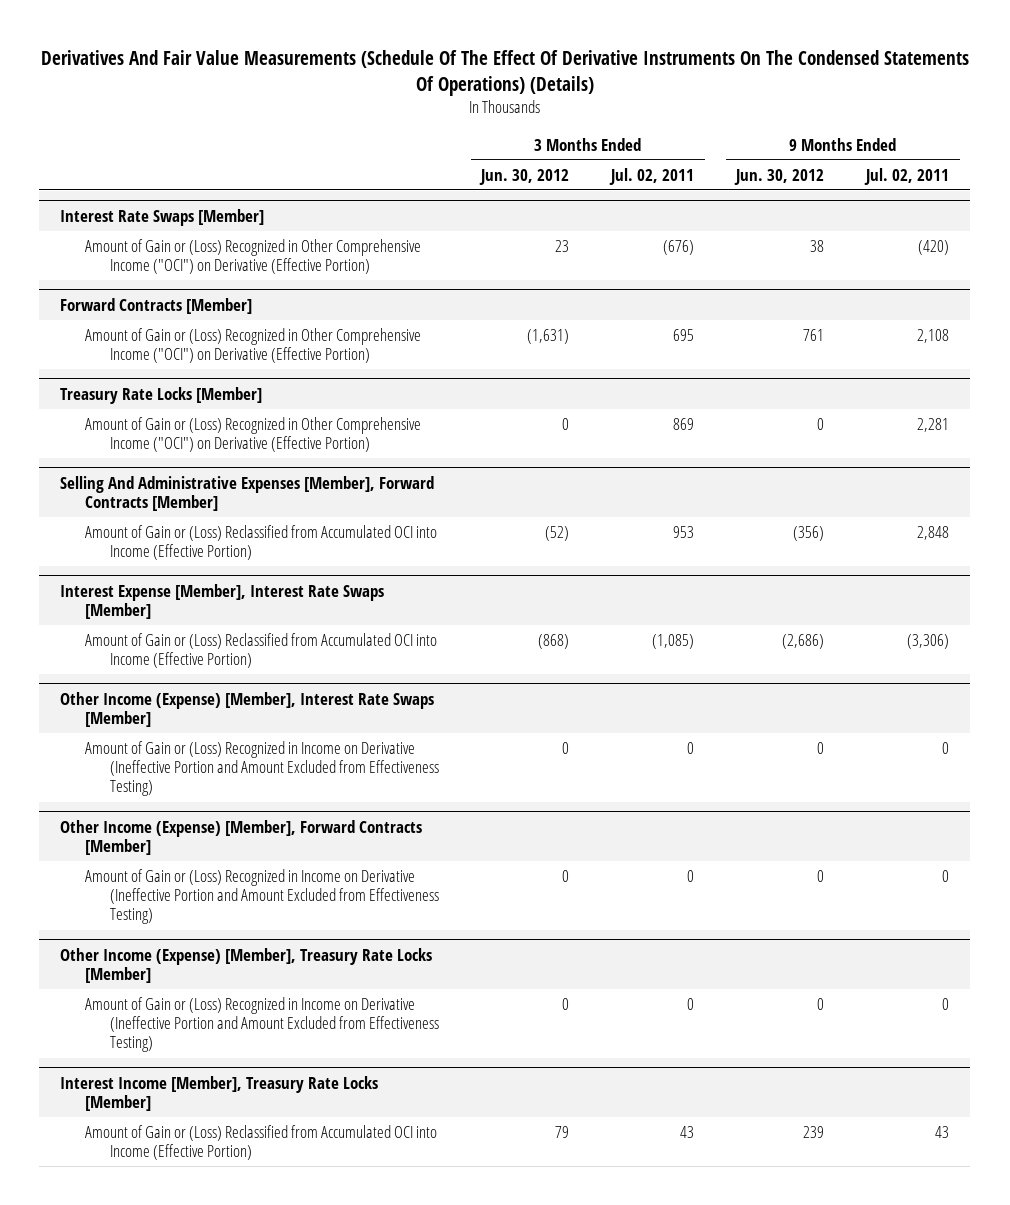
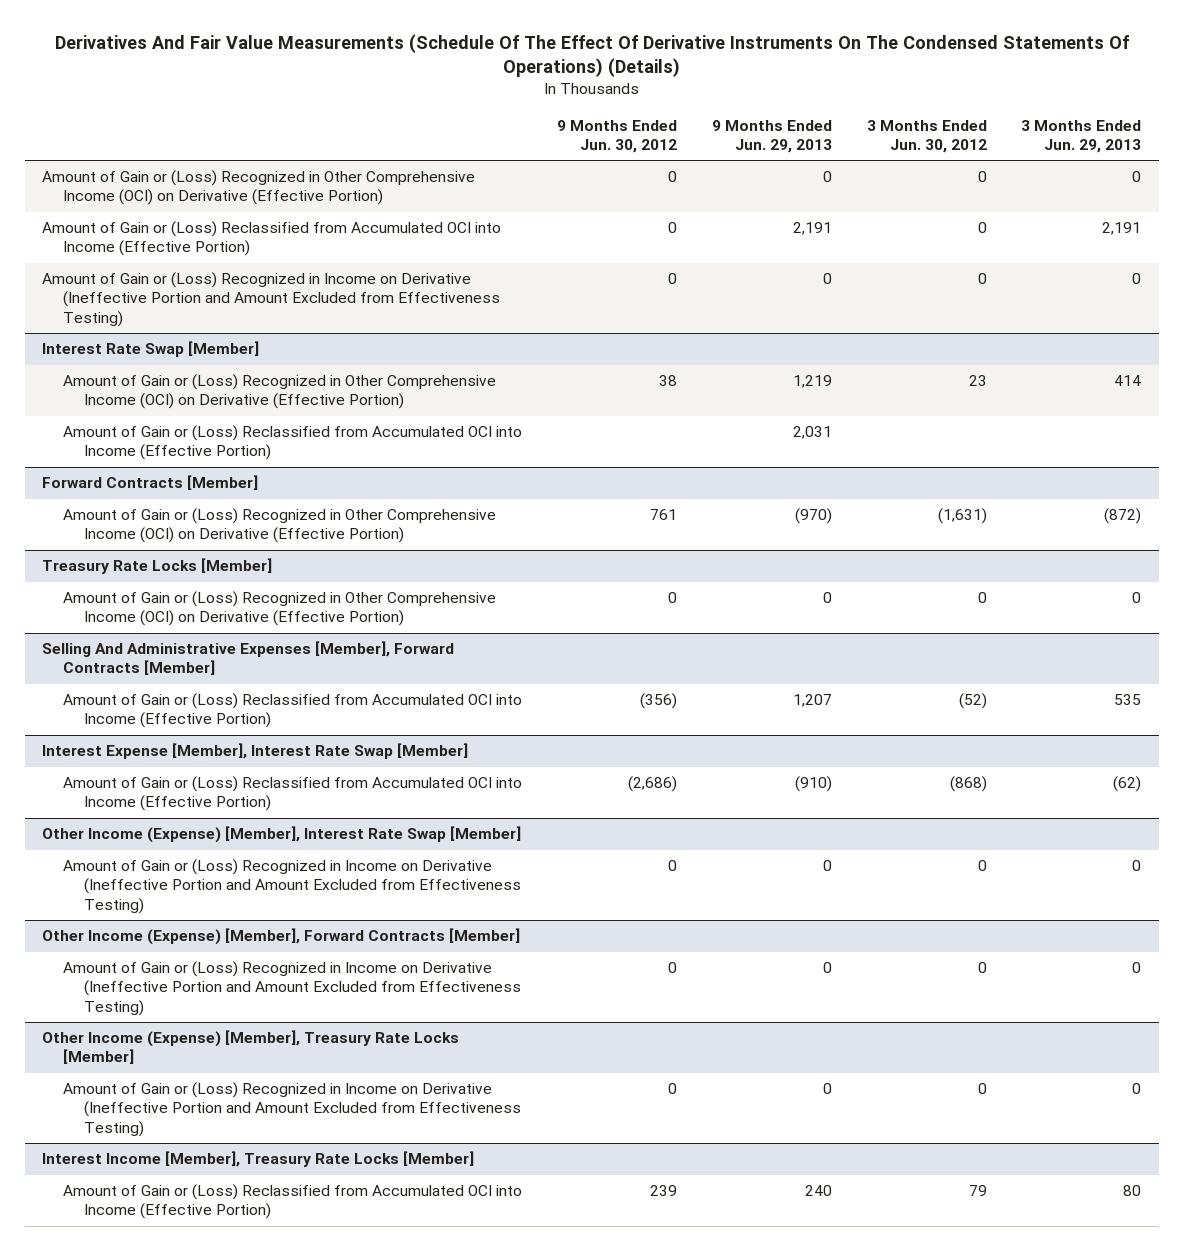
- | 3 Months Ended Jun. 30, 2012 | 3 Months Ended Jul. 02, 2011 | 9 Months Ended Jun. 30, 2012 | 9 Months Ended Jul. 02, 2011
+ | 9 Months Ended Jun. 30, 2012 | 9 Months Ended Jun. 29, 2013 | 3 Months Ended Jun. 30, 2012 | 3 Months Ended Jun. 29, 2013
- Interest Rate Swaps [Member]
- Amount of Gain or (Loss) Recognized in Other Comprehensive Income ("OCI") on Derivative (Effective Portion) | 23 | (676) | 38 | (420)
+ Amount of Gain or (Loss) Recognized in Other Comprehensive Income (OCI) on Derivative (Effective Portion) | 0 | 0 | 0 | 0
+ Amount of Gain or (Loss) Reclassified from Accumulated OCI into Income (Effective Portion) | 0 | 2,191 | 0 | 2,191
+ Amount of Gain or (Loss) Recognized in Income on Derivative (Ineffective Portion and Amount Excluded from Effectiveness Testing) | 0 | 0 | 0 | 0
+ Interest Rate Swap [Member]
+ Amount of Gain or (Loss) Recognized in Other Comprehensive Income (OCI) on Derivative (Effective Portion) | 38 | 1,219 | 23 | 414
+ Amount of Gain or (Loss) Reclassified from Accumulated OCI into Income (Effective Portion) | | 2,031 | |
@ Forward Contracts [Member]
- Amount of Gain or (Loss) Recognized in Other Comprehensive Income ("OCI") on Derivative (Effective Portion) | (1,631) | 695 | 761 | 2,108
+ Amount of Gain or (Loss) Recognized in Other Comprehensive Income (OCI) on Derivative (Effective Portion) | 761 | (970) | (1,631) | (872)
@ Treasury Rate Locks [Member]
- Amount of Gain or (Loss) Recognized in Other Comprehensive Income ("OCI") on Derivative (Effective Portion) | 0 | 869 | 0 | 2,281
+ Amount of Gain or (Loss) Recognized in Other Comprehensive Income (OCI) on Derivative (Effective Portion) | 0 | 0 | 0 | 0
- Interest Expense [Member], Interest Rate Swaps [Member]
+ Interest Expense [Member], Interest Rate Swap [Member]
- Other Income (Expense) [Member], Interest Rate Swaps [Member]
+ Other Income (Expense) [Member], Interest Rate Swap [Member]

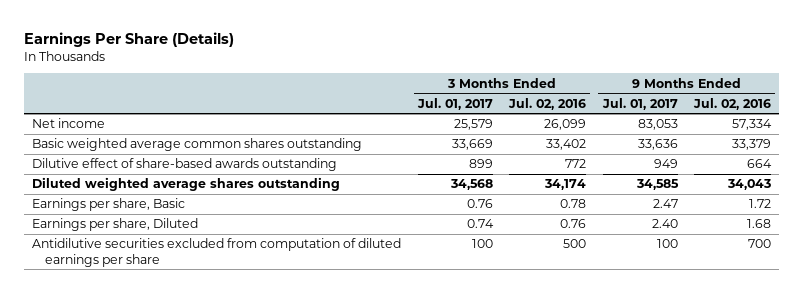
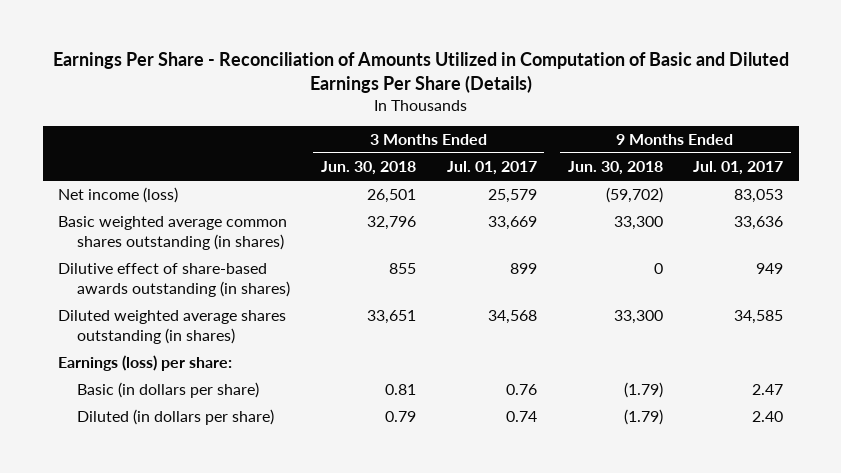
- Earnings Per Share (Details)
+ Earnings Per Share - Reconciliation of Amounts Utilized in Computation of Basic and Diluted Earnings Per Share (Details)
- | 3 Months Ended Jul. 01, 2017 | 3 Months Ended Jul. 02, 2016 | 9 Months Ended Jul. 01, 2017 | 9 Months Ended Jul. 02, 2016
+ | 3 Months Ended Jun. 30, 2018 | 3 Months Ended Jul. 01, 2017 | 9 Months Ended Jun. 30, 2018 | 9 Months Ended Jul. 01, 2017
- Net income | 25,579 | 26,099 | 83,053 | 57,334
- Basic weighted average common shares outstanding | 33,669 | 33,402 | 33,636 | 33,379
- Dilutive effect of share-based awards outstanding | 899 | 772 | 949 | 664
- Diluted weighted average shares outstanding | 34,568 | 34,174 | 34,585 | 34,043
- Earnings per share, Basic | 0.76 | 0.78 | 2.47 | 1.72
- Earnings per share, Diluted | 0.74 | 0.76 | 2.40 | 1.68
- Antidilutive securities excluded from computation of diluted earnings per share | 100 | 500 | 100 | 700
+ Net income (loss) | 26,501 | 25,579 | (59,702) | 83,053
+ Basic weighted average common shares outstanding (in shares) | 32,796 | 33,669 | 33,300 | 33,636
+ Dilutive effect of share-based awards outstanding (in shares) | 855 | 899 | 0 | 949
+ Diluted weighted average shares outstanding (in shares) | 33,651 | 34,568 | 33,300 | 34,585
+ Earnings (loss) per share:
+ Basic (in dollars per share) | 0.81 | 0.76 | (1.79) | 2.47
+ Diluted (in dollars per share) | 0.79 | 0.74 | (1.79) | 2.40

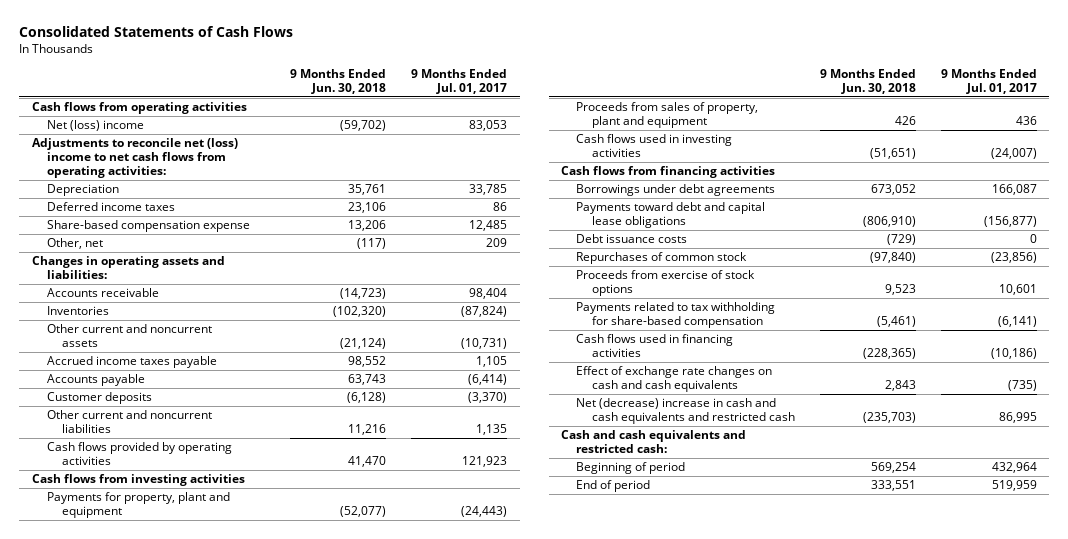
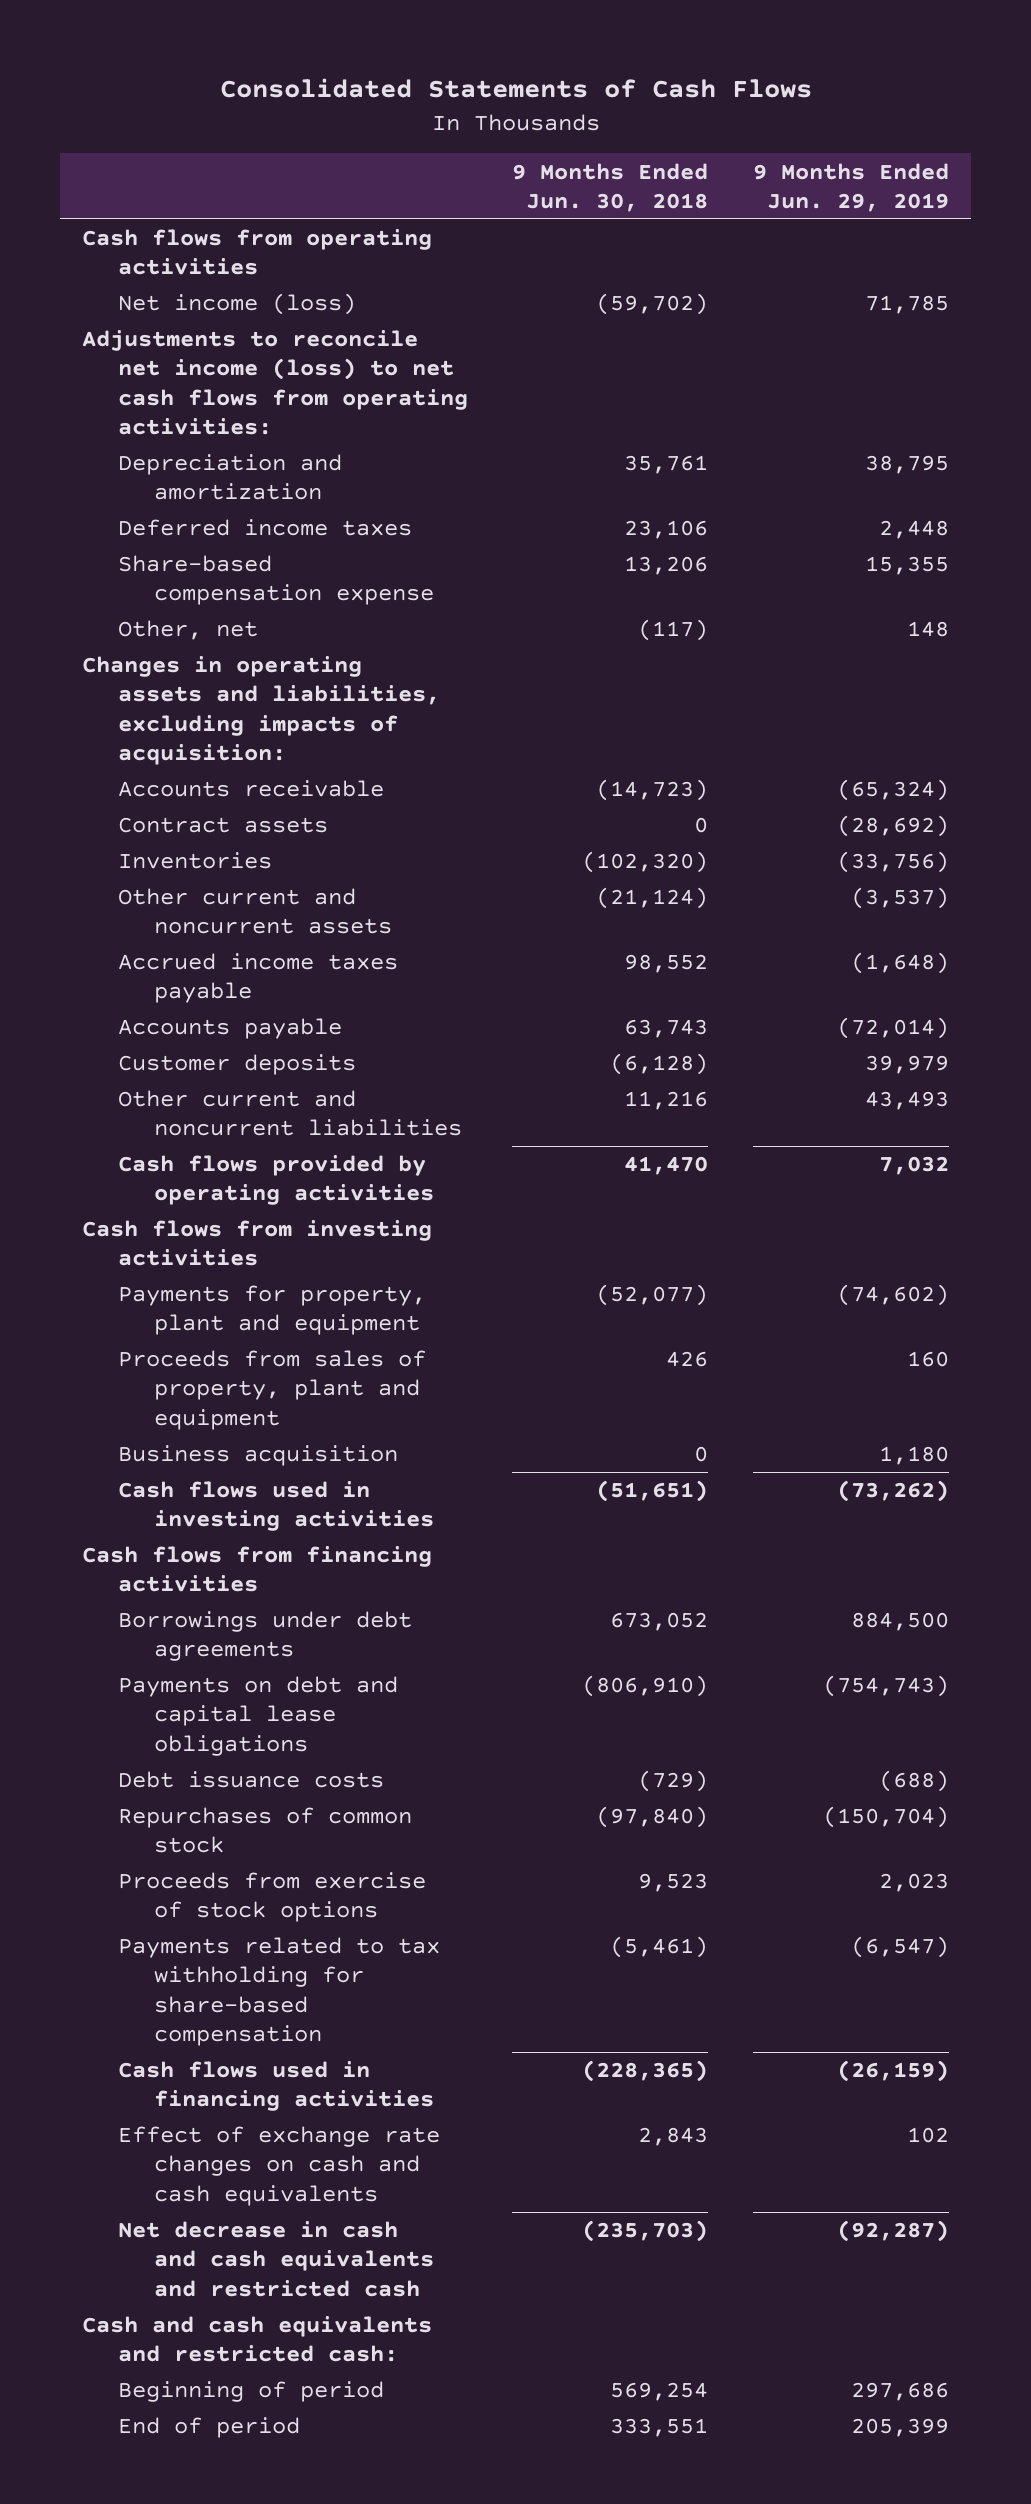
- | 9 Months Ended Jun. 30, 2018 | 9 Months Ended Jul. 01, 2017
+ | 9 Months Ended Jun. 30, 2018 | 9 Months Ended Jun. 29, 2019
- Net (loss) income | (59,702) | 83,053
- Adjustments to reconcile net (loss) income to net cash flows from operating activities:
- Depreciation | 35,761 | 33,785
+ Net income (loss) | (59,702) | 71,785
+ Adjustments to reconcile net income (loss) to net cash flows from operating activities:
+ Depreciation and amortization | 35,761 | 38,795
- Changes in operating assets and liabilities:
+ Changes in operating assets and liabilities, excluding impacts of acquisition:
+ Contract assets | 0 | (28,692)
+ Business acquisition | 0 | 1,180
- Payments toward debt and capital lease obligations | (806,910) | (156,877)
+ Payments on debt and capital lease obligations | (806,910) | (754,743)
- Net (decrease) increase in cash and cash equivalents and restricted cash | (235,703) | 86,995
+ Net decrease in cash and cash equivalents and restricted cash | (235,703) | (92,287)

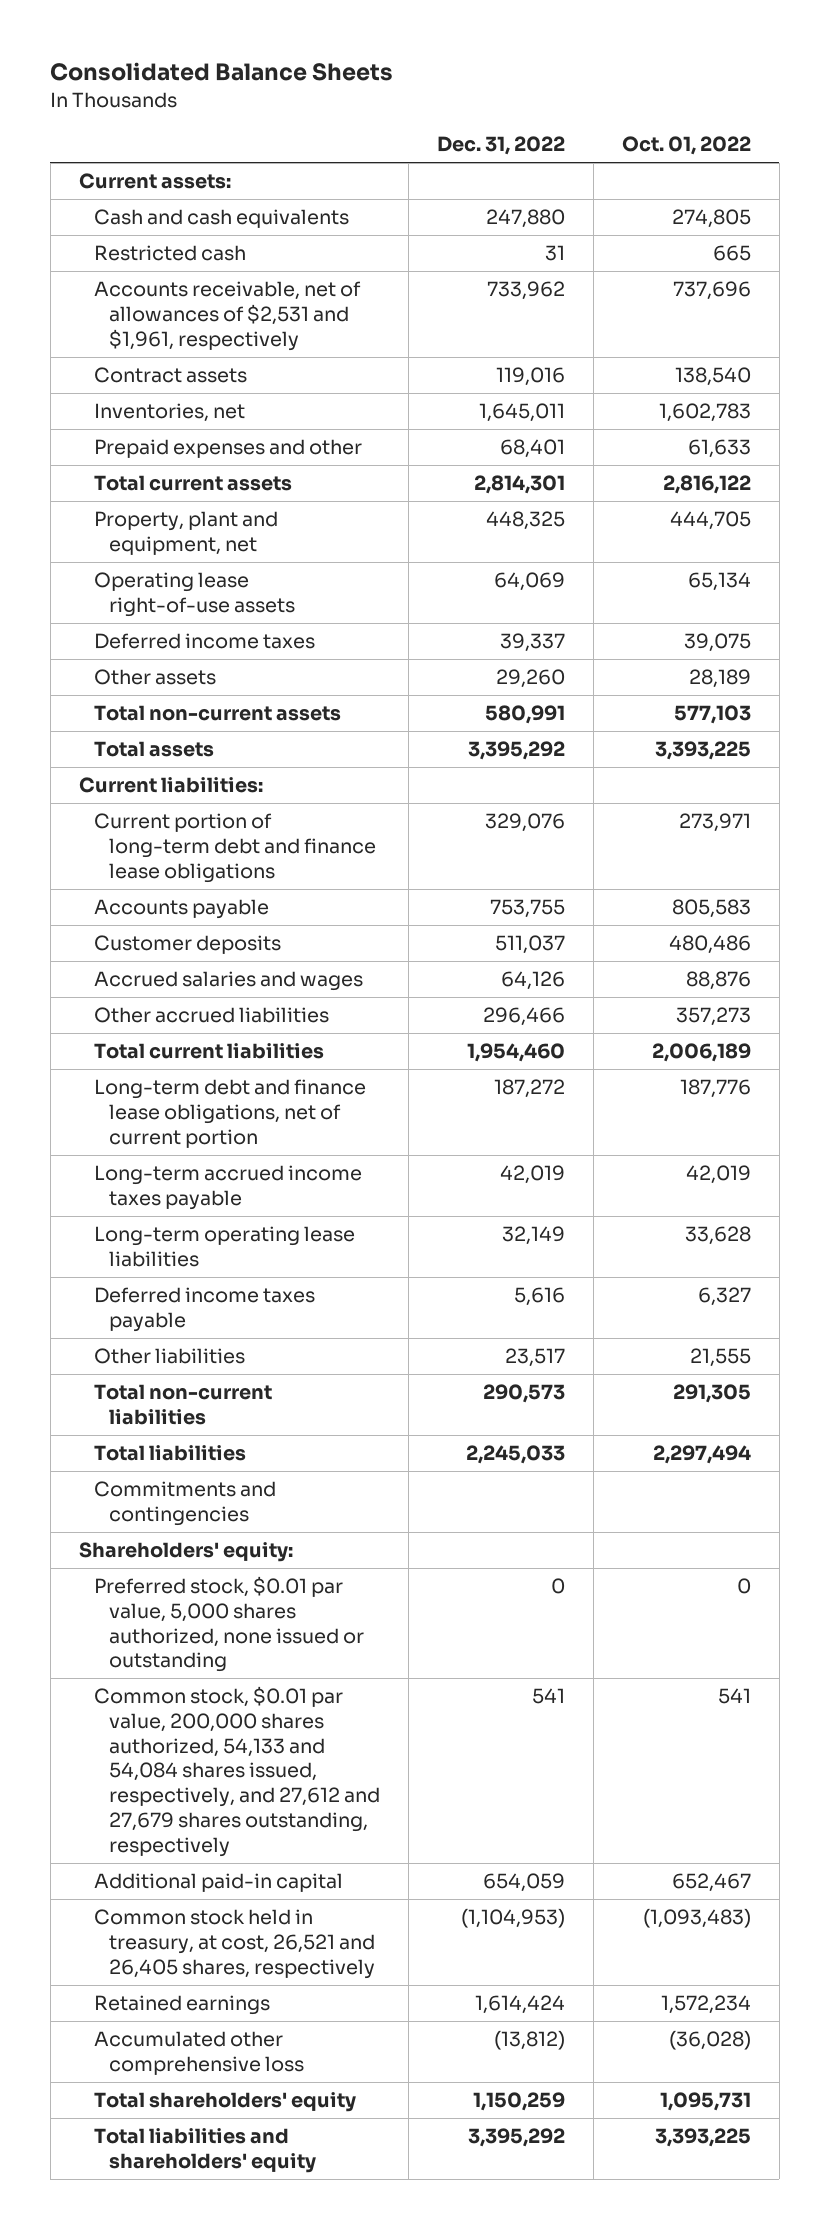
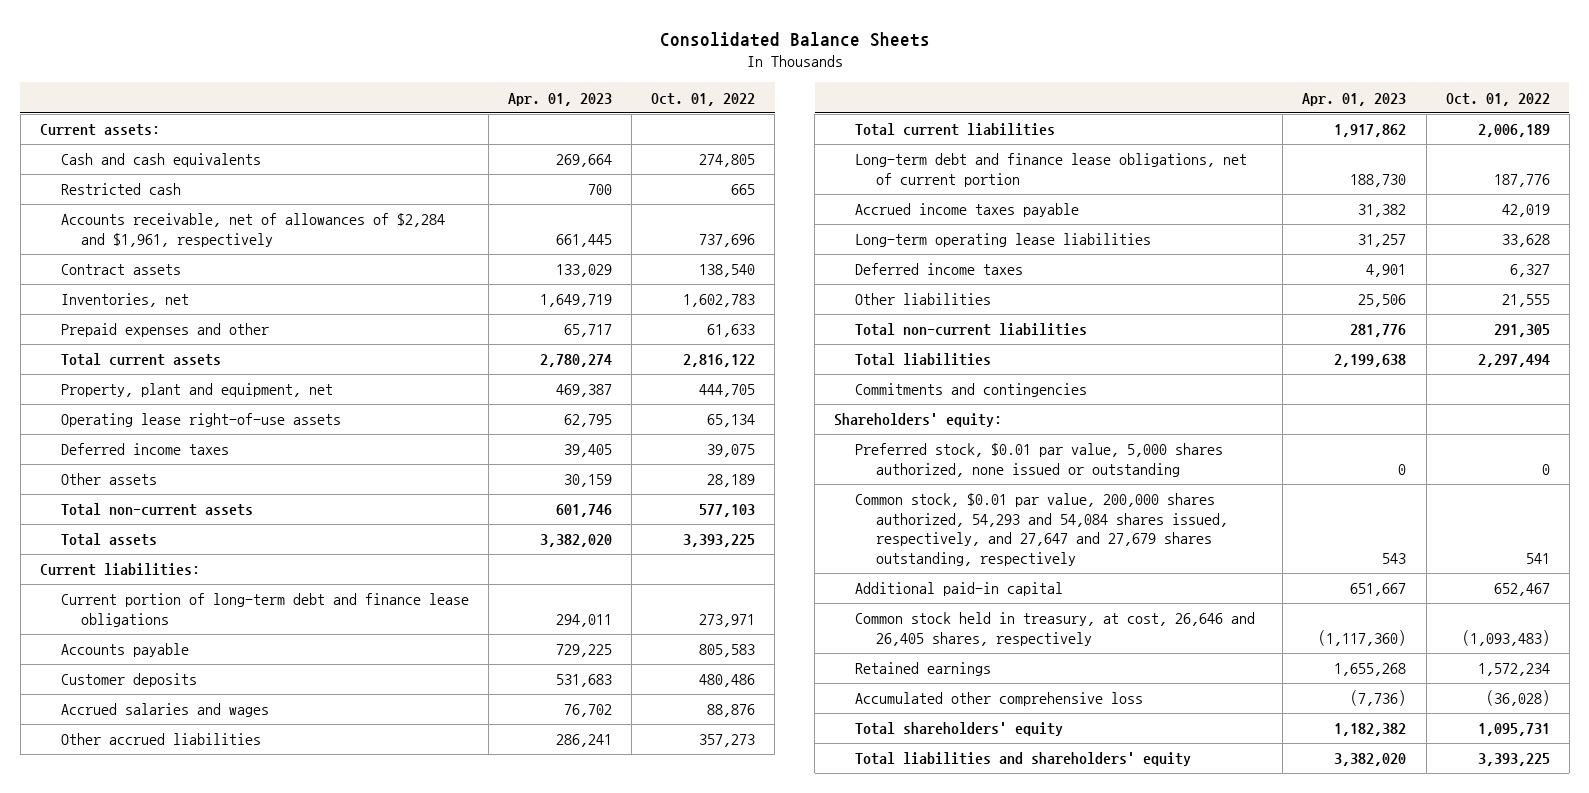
- | Dec. 31, 2022 | Oct. 01, 2022
+ | Apr. 01, 2023 | Oct. 01, 2022
- Accounts receivable, net of allowances of $2,531 and $1,961, respectively | 733,962 | 737,696
+ Accounts receivable, net of allowances of $2,284 and $1,961, respectively | 661,445 | 737,696
- Long-term accrued income taxes payable | 42,019 | 42,019
+ Accrued income taxes payable | 31,382 | 42,019
- Deferred income taxes payable | 5,616 | 6,327
+ Deferred income taxes | 4,901 | 6,327
- Common stock, $0.01 par value, 200,000 shares authorized, 54,133 and 54,084 shares issued, respectively, and 27,612 and 27,679 shares outstanding, respectively | 541 | 541
+ Common stock, $0.01 par value, 200,000 shares authorized, 54,293 and 54,084 shares issued, respectively, and 27,647 and 27,679 shares outstanding, respectively | 543 | 541
- Common stock held in treasury, at cost, 26,521 and 26,405 shares, respectively | (1,104,953) | (1,093,483)
+ Common stock held in treasury, at cost, 26,646 and 26,405 shares, respectively | (1,117,360) | (1,093,483)

